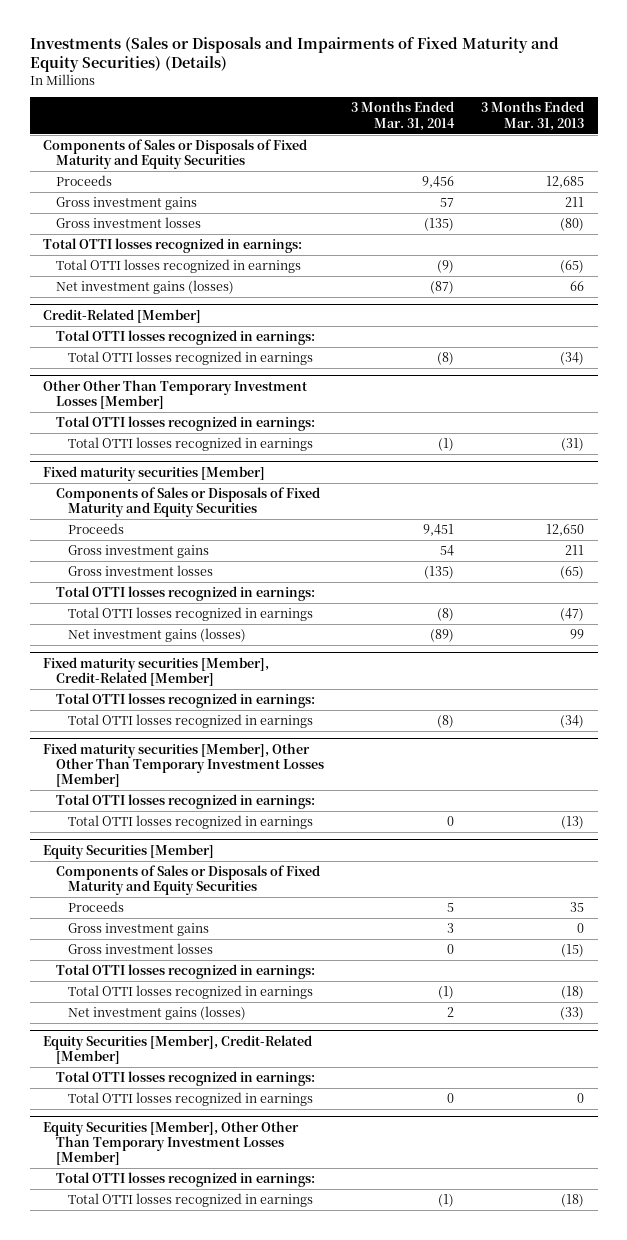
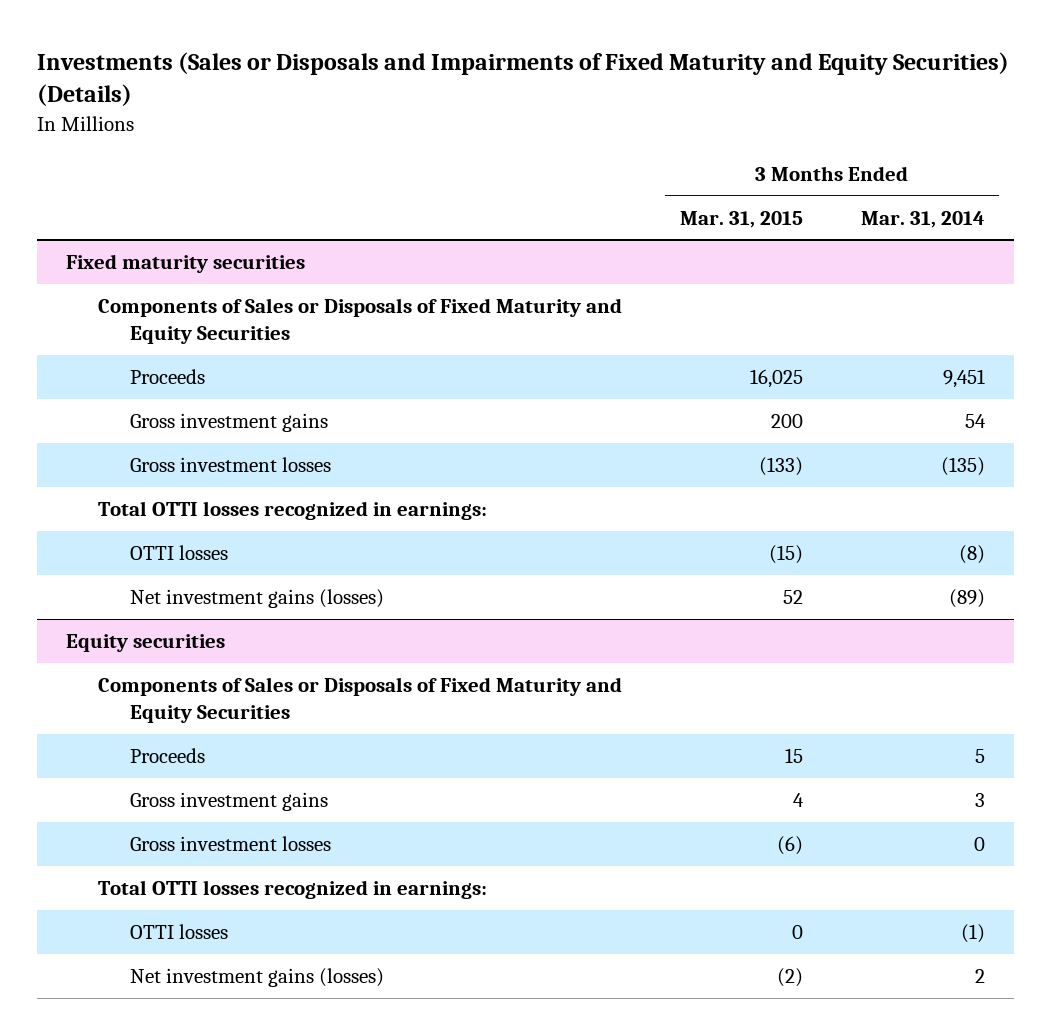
- | 3 Months Ended Mar. 31, 2014 | 3 Months Ended Mar. 31, 2013
+ | 3 Months Ended Mar. 31, 2015 | 3 Months Ended Mar. 31, 2014
- Components of Sales or Disposals of Fixed Maturity and Equity Securities
- Proceeds | 9,456 | 12,685
- Gross investment gains | 57 | 211
- Gross investment losses | (135) | (80)
- Total OTTI losses recognized in earnings:
- Total OTTI losses recognized in earnings | (9) | (65)
- Net investment gains (losses) | (87) | 66
- Credit-Related [Member]
- Total OTTI losses recognized in earnings:
- Total OTTI losses recognized in earnings | (8) | (34)
- Other Other Than Temporary Investment Losses [Member]
- Total OTTI losses recognized in earnings:
- Total OTTI losses recognized in earnings | (1) | (31)
- Fixed maturity securities [Member]
+ Fixed maturity securities
- Total OTTI losses recognized in earnings | (8) | (47)
+ OTTI losses | (15) | (8)
- Fixed maturity securities [Member], Credit-Related [Member]
- Total OTTI losses recognized in earnings:
- Total OTTI losses recognized in earnings | (8) | (34)
- Fixed maturity securities [Member], Other Other Than Temporary Investment Losses [Member]
- Total OTTI losses recognized in earnings:
- Total OTTI losses recognized in earnings | 0 | (13)
- Equity Securities [Member]
+ Equity securities
- Total OTTI losses recognized in earnings | (1) | (18)
+ OTTI losses | 0 | (1)
- Equity Securities [Member], Credit-Related [Member]
- Total OTTI losses recognized in earnings:
- Total OTTI losses recognized in earnings | 0 | 0
- Equity Securities [Member], Other Other Than Temporary Investment Losses [Member]
- Total OTTI losses recognized in earnings:
- Total OTTI losses recognized in earnings | (1) | (18)

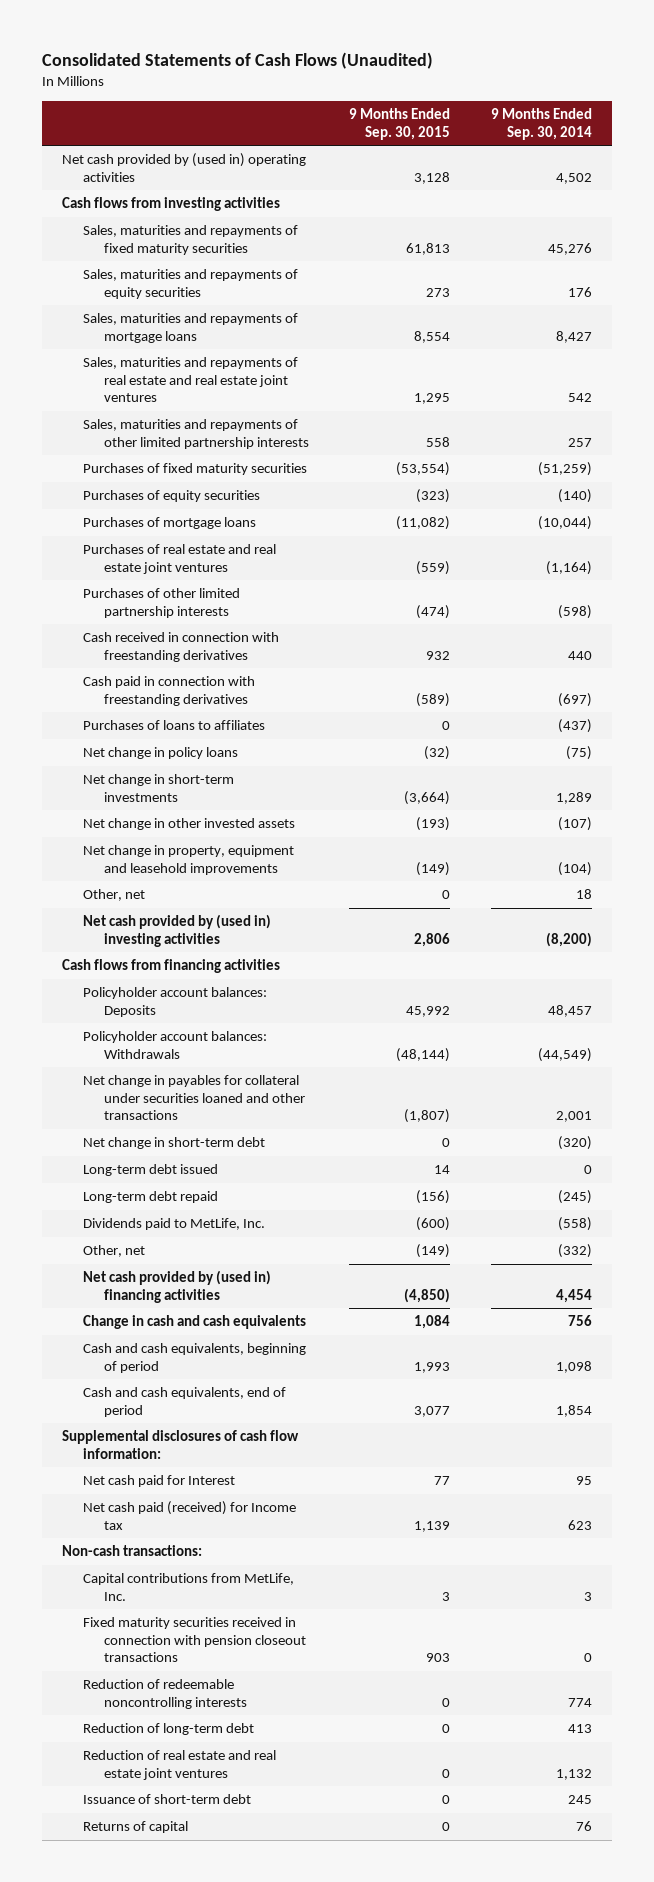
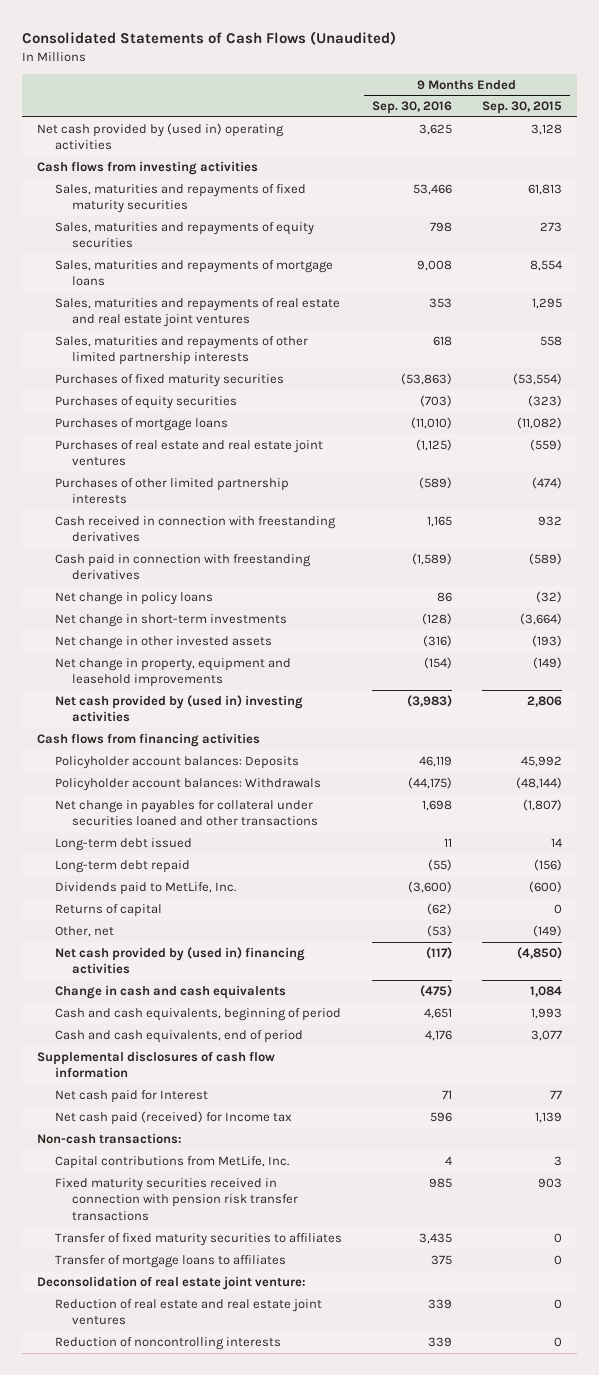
- | 9 Months Ended Sep. 30, 2015 | 9 Months Ended Sep. 30, 2014
+ | 9 Months Ended Sep. 30, 2016 | 9 Months Ended Sep. 30, 2015
- Purchases of loans to affiliates | 0 | (437)
- Other, net | 0 | 18
- Net change in short-term debt | 0 | (320)
moved up: Returns of capital | (62) | 0
- Supplemental disclosures of cash flow information:
+ Supplemental disclosures of cash flow information
- Fixed maturity securities received in connection with pension closeout transactions | 903 | 0
- Reduction of redeemable noncontrolling interests | 0 | 774
- Reduction of long-term debt | 0 | 413
+ Fixed maturity securities received in connection with pension risk transfer transactions | 985 | 903
+ Transfer of fixed maturity securities to affiliates | 3,435 | 0
+ Transfer of mortgage loans to affiliates | 375 | 0
+ Deconsolidation of real estate joint venture:
- Issuance of short-term debt | 0 | 245
+ Reduction of noncontrolling interests | 339 | 0

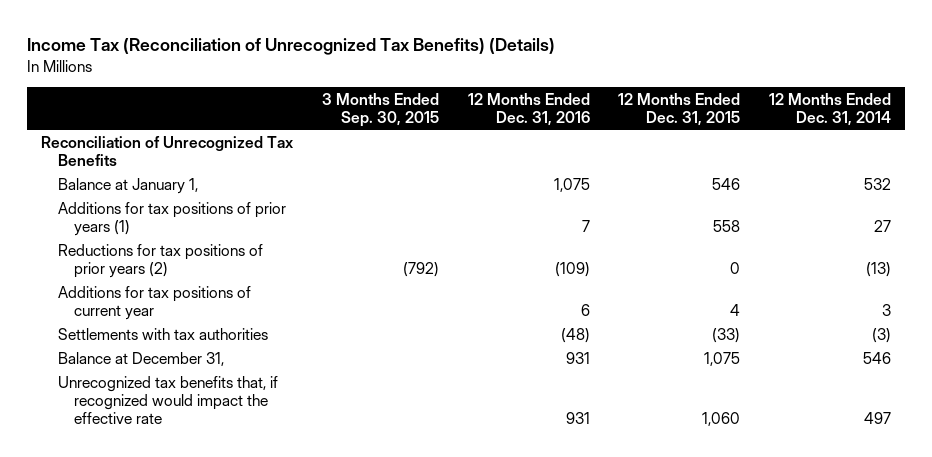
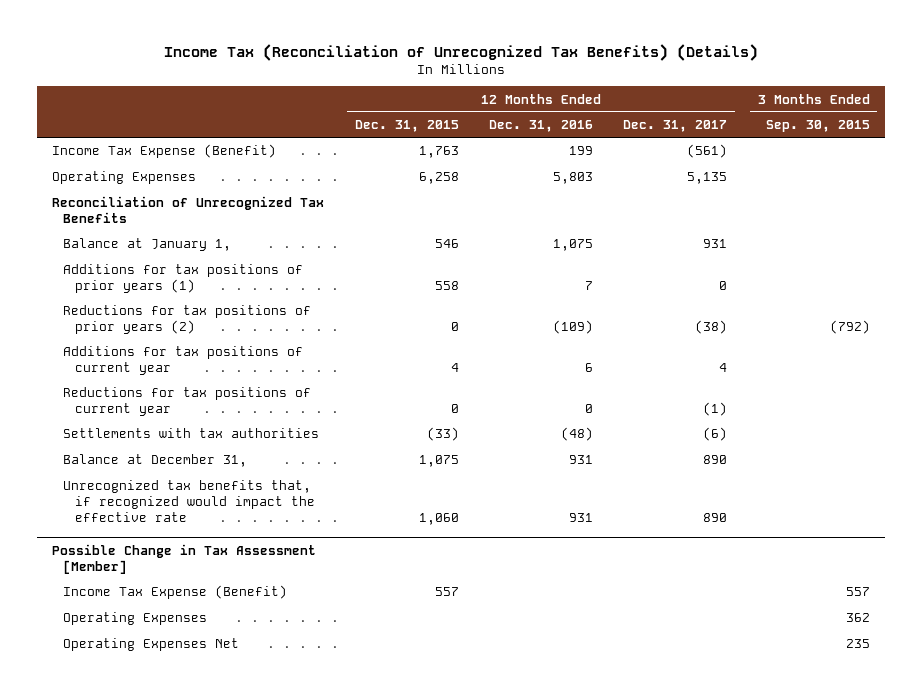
- | 3 Months Ended Sep. 30, 2015 | 12 Months Ended Dec. 31, 2016 | 12 Months Ended Dec. 31, 2015 | 12 Months Ended Dec. 31, 2014
+ | 12 Months Ended Dec. 31, 2015 | 12 Months Ended Dec. 31, 2016 | 12 Months Ended Dec. 31, 2017 | 3 Months Ended Sep. 30, 2015
+ Income Tax Expense (Benefit) | 1,763 | 199 | (561) |
+ Operating Expenses | 6,258 | 5,803 | 5,135 |
+ Reductions for tax positions of current year | 0 | 0 | (1) |
+ Possible Change in Tax Assessment [Member]
+ Income Tax Expense (Benefit) | 557 | | | 557
+ Operating Expenses | | | | 362
+ Operating Expenses Net | | | | 235

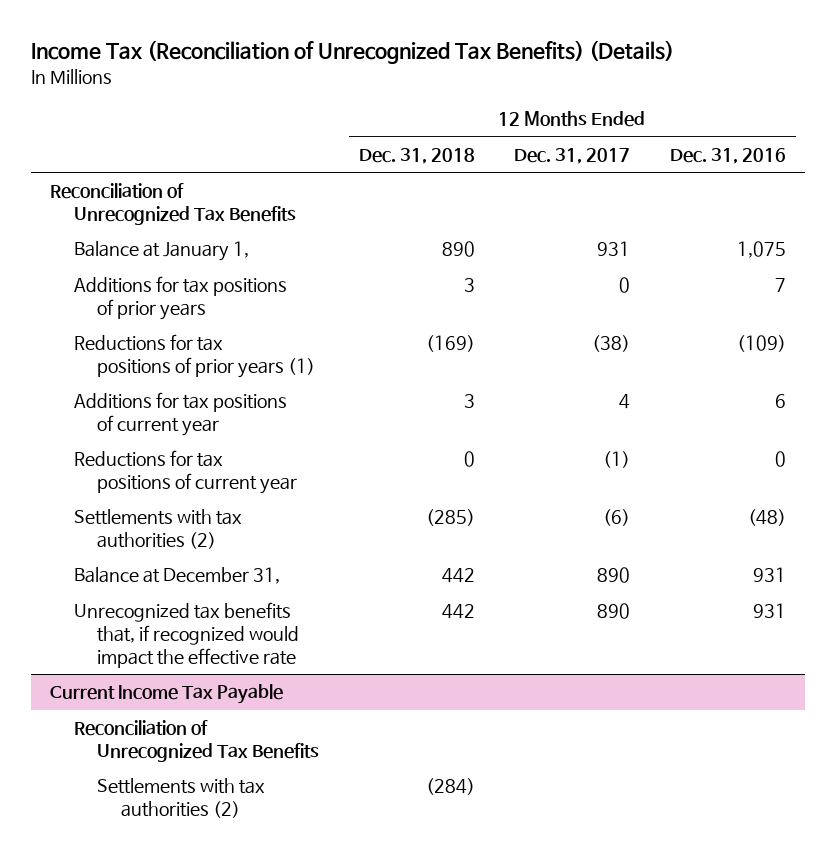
- | 12 Months Ended Dec. 31, 2015 | 12 Months Ended Dec. 31, 2016 | 12 Months Ended Dec. 31, 2017 | 3 Months Ended Sep. 30, 2015
+ | 12 Months Ended Dec. 31, 2018 | 12 Months Ended Dec. 31, 2017 | 12 Months Ended Dec. 31, 2016
- Income Tax Expense (Benefit) | 1,763 | 199 | (561) |
- Operating Expenses | 6,258 | 5,803 | 5,135 |
- Additions for tax positions of prior years (1) | 558 | 7 | 0 |
- Reductions for tax positions of prior years (2) | 0 | (109) | (38) | (792)
+ Additions for tax positions of prior years | 3 | 0 | 7
+ Reductions for tax positions of prior years (1) | (169) | (38) | (109)
- Settlements with tax authorities | (33) | (48) | (6) |
+ Settlements with tax authorities (2) | (285) | (6) | (48)
- Possible Change in Tax Assessment [Member]
- Income Tax Expense (Benefit) | 557 | | | 557
- Operating Expenses | | | | 362
- Operating Expenses Net | | | | 235
+ Current Income Tax Payable
+ Reconciliation of Unrecognized Tax Benefits
+ Settlements with tax authorities (2) | (284) | |

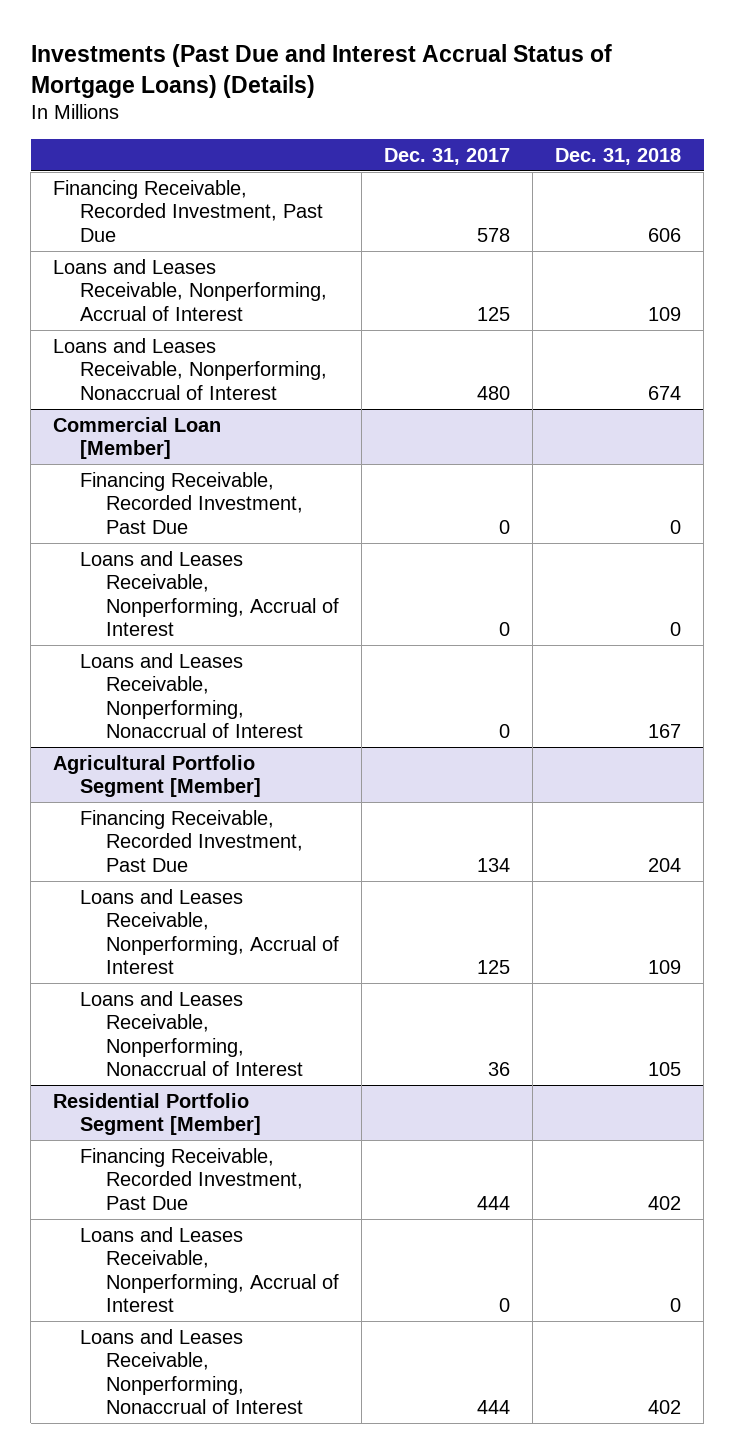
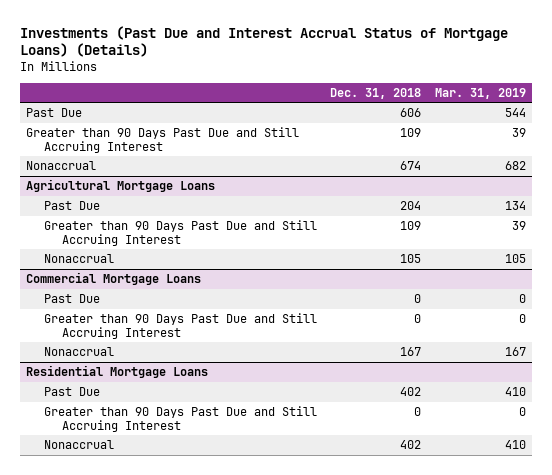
- | Dec. 31, 2017 | Dec. 31, 2018
+ | Dec. 31, 2018 | Mar. 31, 2019
- Financing Receivable, Recorded Investment, Past Due | 578 | 606
- Loans and Leases Receivable, Nonperforming, Accrual of Interest | 125 | 109
- Loans and Leases Receivable, Nonperforming, Nonaccrual of Interest | 480 | 674
- Commercial Loan [Member]
- Financing Receivable, Recorded Investment, Past Due | 0 | 0
- Loans and Leases Receivable, Nonperforming, Accrual of Interest | 0 | 0
- Loans and Leases Receivable, Nonperforming, Nonaccrual of Interest | 0 | 167
- Agricultural Portfolio Segment [Member]
- Financing Receivable, Recorded Investment, Past Due | 134 | 204
- Loans and Leases Receivable, Nonperforming, Accrual of Interest | 125 | 109
- Loans and Leases Receivable, Nonperforming, Nonaccrual of Interest | 36 | 105
- Residential Portfolio Segment [Member]
- Financing Receivable, Recorded Investment, Past Due | 444 | 402
- Loans and Leases Receivable, Nonperforming, Accrual of Interest | 0 | 0
- Loans and Leases Receivable, Nonperforming, Nonaccrual of Interest | 444 | 402
+ Past Due | 606 | 544
+ Greater than 90 Days Past Due and Still Accruing Interest | 109 | 39
+ Nonaccrual | 674 | 682
+ Agricultural Mortgage Loans
+ Past Due | 204 | 134
+ Greater than 90 Days Past Due and Still Accruing Interest | 109 | 39
+ Nonaccrual | 105 | 105
+ Commercial Mortgage Loans
+ Past Due | 0 | 0
+ Greater than 90 Days Past Due and Still Accruing Interest | 0 | 0
+ Nonaccrual | 167 | 167
+ Residential Mortgage Loans
+ Past Due | 402 | 410
+ Greater than 90 Days Past Due and Still Accruing Interest | 0 | 0
+ Nonaccrual | 402 | 410

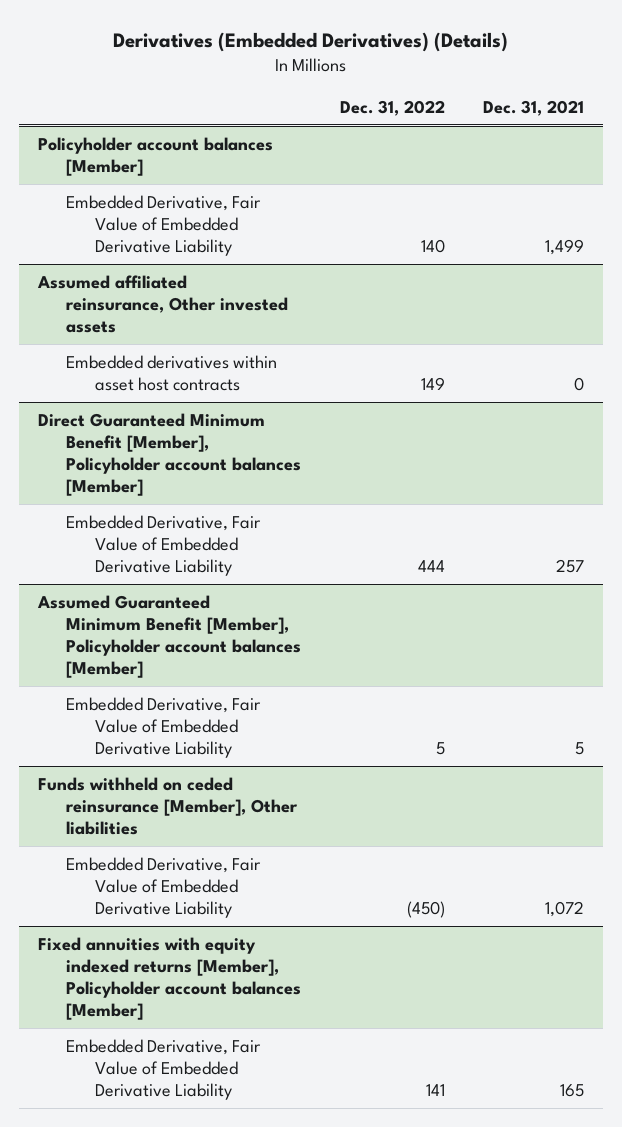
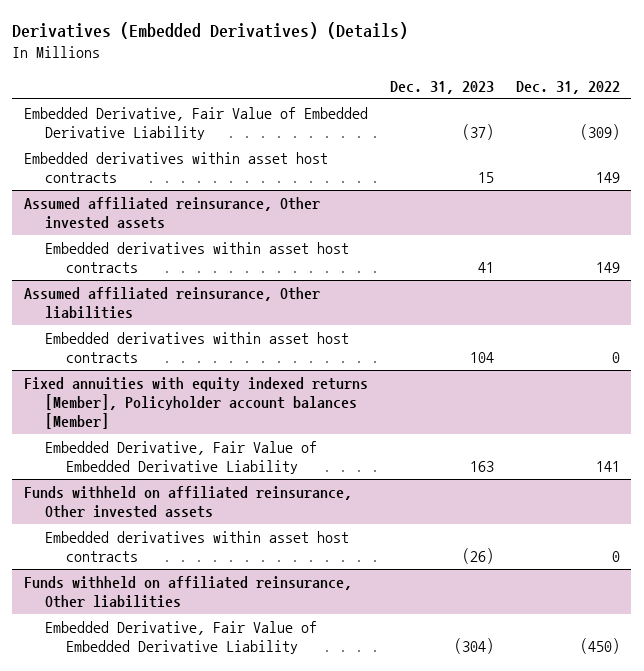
- | Dec. 31, 2022 | Dec. 31, 2021
+ | Dec. 31, 2023 | Dec. 31, 2022
- Policyholder account balances [Member]
- Embedded Derivative, Fair Value of Embedded Derivative Liability | 140 | 1,499
+ Embedded Derivative, Fair Value of Embedded Derivative Liability | (37) | (309)
+ Embedded derivatives within asset host contracts | 15 | 149
- Direct Guaranteed Minimum Benefit [Member], Policyholder account balances [Member]
- Embedded Derivative, Fair Value of Embedded Derivative Liability | 444 | 257
- Assumed Guaranteed Minimum Benefit [Member], Policyholder account balances [Member]
- Embedded Derivative, Fair Value of Embedded Derivative Liability | 5 | 5
- Funds withheld on ceded reinsurance [Member], Other liabilities
- Embedded Derivative, Fair Value of Embedded Derivative Liability | (450) | 1,072
+ Assumed affiliated reinsurance, Other liabilities
+ Embedded derivatives within asset host contracts | 104 | 0
+ Funds withheld on affiliated reinsurance, Other invested assets
+ Embedded derivatives within asset host contracts | (26) | 0
+ Funds withheld on affiliated reinsurance, Other liabilities
+ Embedded Derivative, Fair Value of Embedded Derivative Liability | (304) | (450)

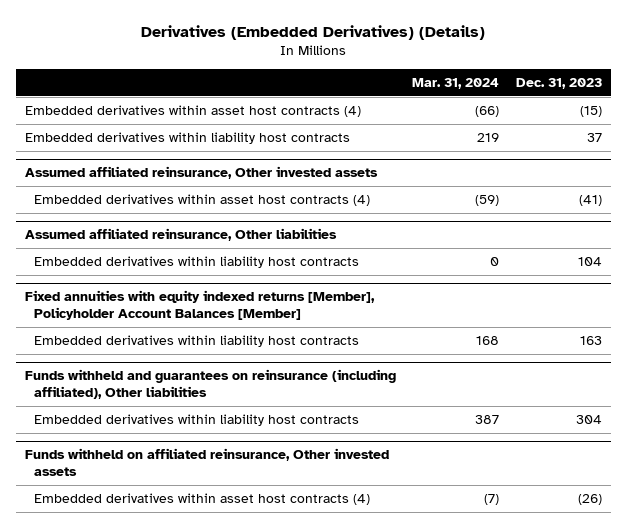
- | Dec. 31, 2023 | Dec. 31, 2022
+ | Mar. 31, 2024 | Dec. 31, 2023
- Embedded Derivative, Fair Value of Embedded Derivative Liability | (37) | (309)
- Embedded derivatives within asset host contracts | 15 | 149
+ Embedded derivatives within asset host contracts (4) | (66) | (15)
+ Embedded derivatives within liability host contracts | 219 | 37
@ Assumed affiliated reinsurance, Other invested assets
- Embedded derivatives within asset host contracts | 41 | 149
+ Embedded derivatives within asset host contracts (4) | (59) | (41)
@ Assumed affiliated reinsurance, Other liabilities
- Embedded derivatives within asset host contracts | 104 | 0
- Fixed annuities with equity indexed returns [Member], Policyholder account balances [Member]
- Embedded Derivative, Fair Value of Embedded Derivative Liability | 163 | 141
@ Assumed affiliated reinsurance, Other liabilities
+ Embedded derivatives within liability host contracts | 0 | 104
+ Fixed annuities with equity indexed returns [Member], Policyholder Account Balances [Member]
+ Embedded derivatives within liability host contracts | 168 | 163
+ Funds withheld and guarantees on reinsurance (including affiliated), Other liabilities
+ Embedded derivatives within liability host contracts | 387 | 304
@ Funds withheld on affiliated reinsurance, Other invested assets
- Embedded derivatives within asset host contracts | (26) | 0
- Funds withheld on affiliated reinsurance, Other liabilities
- Embedded Derivative, Fair Value of Embedded Derivative Liability | (304) | (450)
@ Funds withheld on affiliated reinsurance, Other invested assets
+ Embedded derivatives within asset host contracts (4) | (7) | (26)

